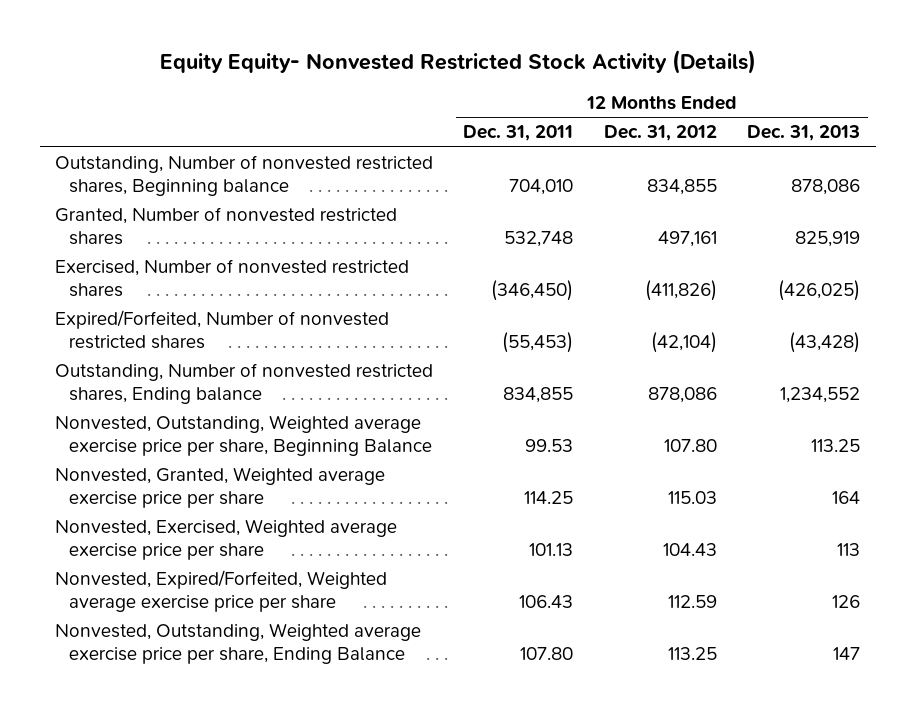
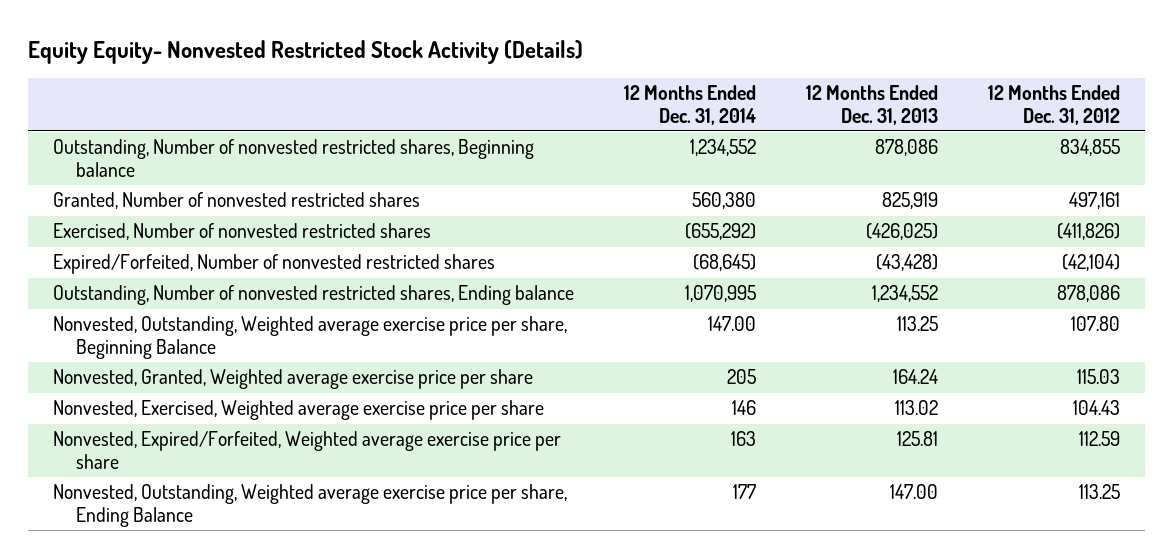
- | 12 Months Ended Dec. 31, 2011 | 12 Months Ended Dec. 31, 2012 | 12 Months Ended Dec. 31, 2013
+ | 12 Months Ended Dec. 31, 2014 | 12 Months Ended Dec. 31, 2013 | 12 Months Ended Dec. 31, 2012
- Nonvested, Granted, Weighted average exercise price per share | 114.25 | 115.03 | 164
- Nonvested, Exercised, Weighted average exercise price per share | 101.13 | 104.43 | 113
- Nonvested, Expired/Forfeited, Weighted average exercise price per share | 106.43 | 112.59 | 126
- Nonvested, Outstanding, Weighted average exercise price per share, Ending Balance | 107.80 | 113.25 | 147
+ Nonvested, Granted, Weighted average exercise price per share | 205 | 164.24 | 115.03
+ Nonvested, Exercised, Weighted average exercise price per share | 146 | 113.02 | 104.43
+ Nonvested, Expired/Forfeited, Weighted average exercise price per share | 163 | 125.81 | 112.59
+ Nonvested, Outstanding, Weighted average exercise price per share, Ending Balance | 177 | 147.00 | 113.25

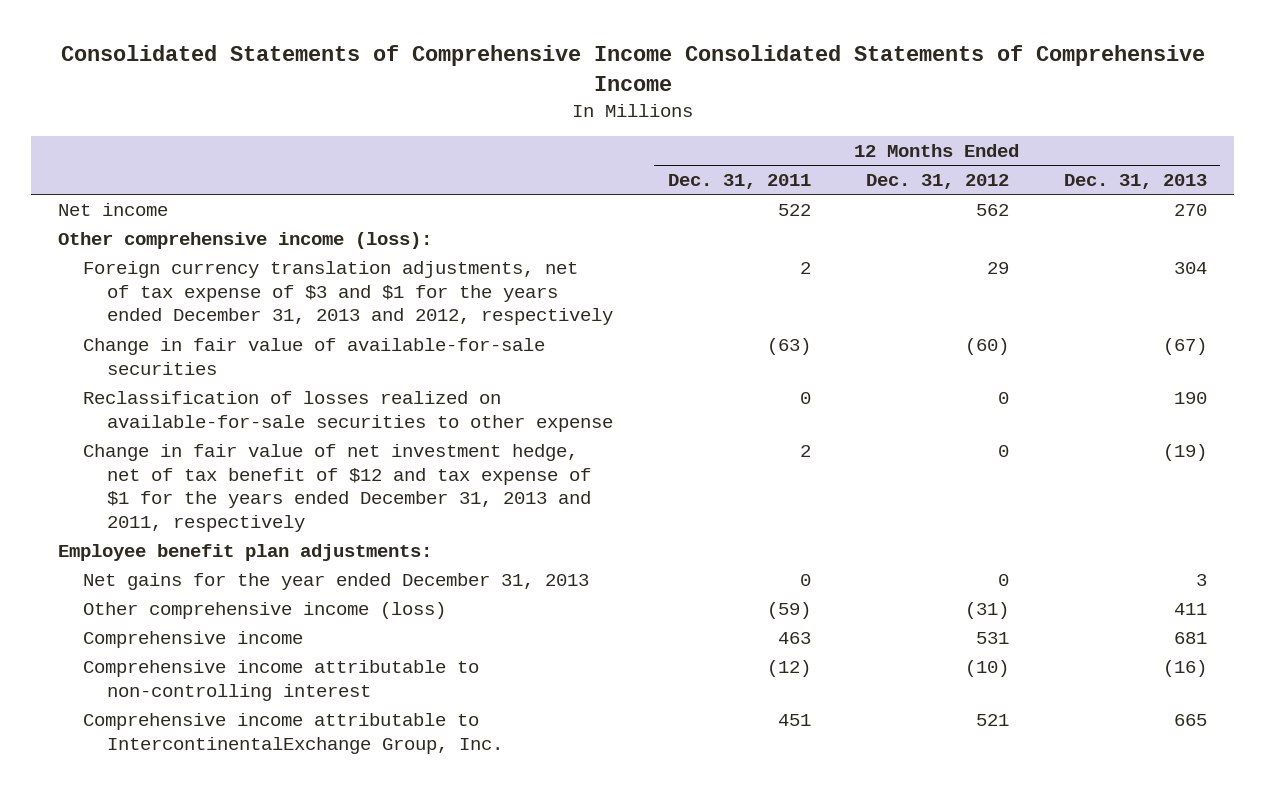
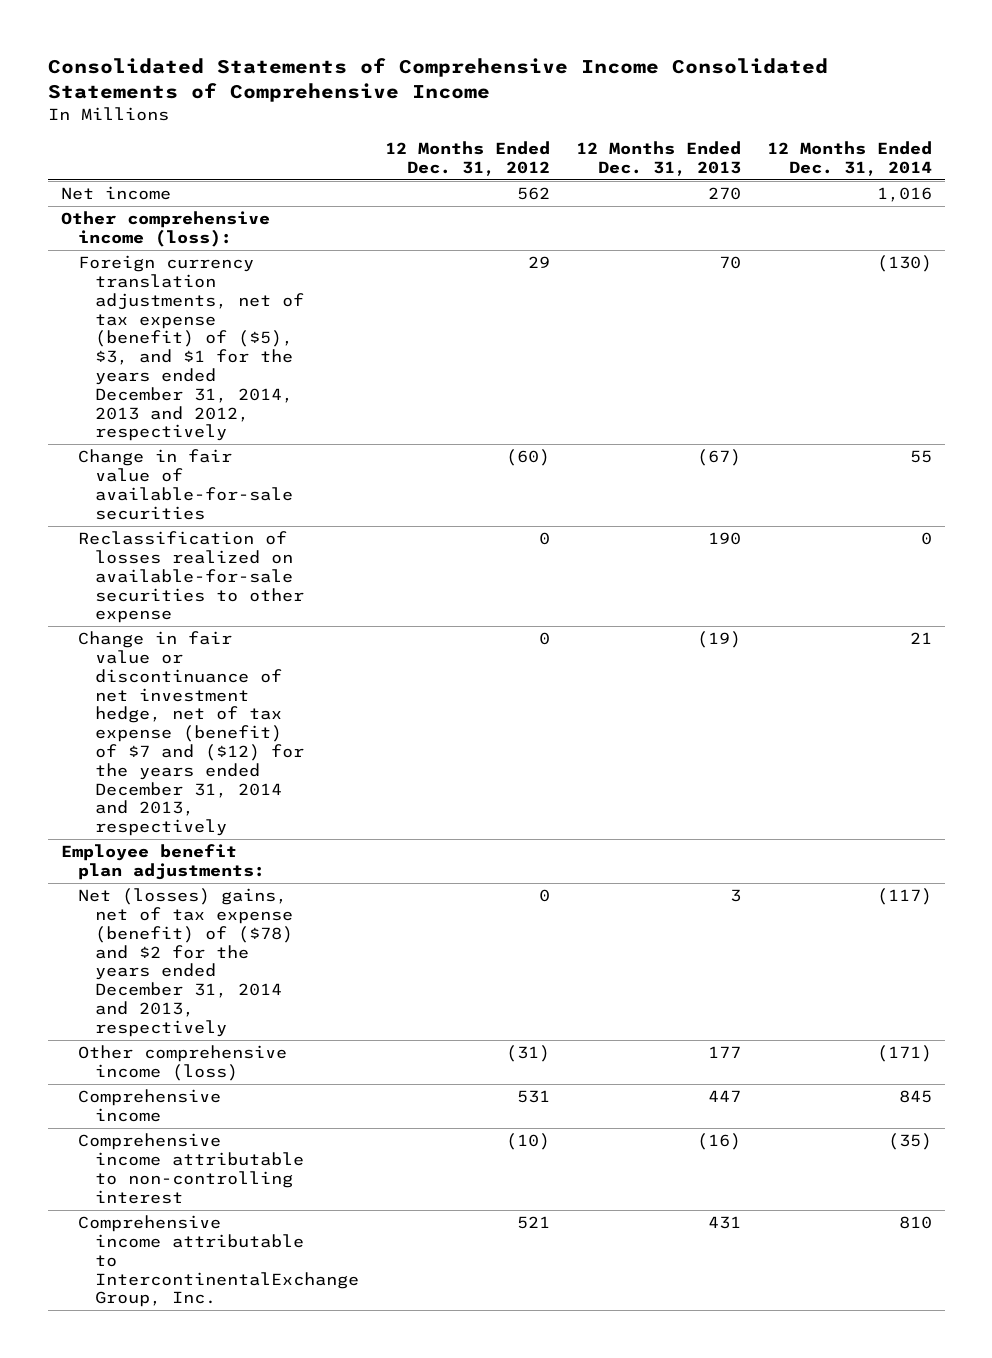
- | 12 Months Ended Dec. 31, 2011 | 12 Months Ended Dec. 31, 2012 | 12 Months Ended Dec. 31, 2013
+ | 12 Months Ended Dec. 31, 2012 | 12 Months Ended Dec. 31, 2013 | 12 Months Ended Dec. 31, 2014
- Foreign currency translation adjustments, net of tax expense of $3 and $1 for the years ended December 31, 2013 and 2012, respectively | 2 | 29 | 304
+ Foreign currency translation adjustments, net of tax expense (benefit) of ($5), $3, and $1 for the years ended December 31, 2014, 2013 and 2012, respectively | 29 | 70 | (130)
- Change in fair value of net investment hedge, net of tax benefit of $12 and tax expense of $1 for the years ended December 31, 2013 and 2011, respectively | 2 | 0 | (19)
+ Change in fair value or discontinuance of net investment hedge, net of tax expense (benefit) of $7 and ($12) for the years ended December 31, 2014 and 2013, respectively | 0 | (19) | 21
- Net gains for the year ended December 31, 2013 | 0 | 0 | 3
- Other comprehensive income (loss) | (59) | (31) | 411
- Comprehensive income | 463 | 531 | 681
+ Net (losses) gains, net of tax expense (benefit) of ($78) and $2 for the years ended December 31, 2014 and 2013, respectively | 0 | 3 | (117)
+ Other comprehensive income (loss) | (31) | 177 | (171)
+ Comprehensive income | 531 | 447 | 845
- Comprehensive income attributable to IntercontinentalExchange Group, Inc. | 451 | 521 | 665
+ Comprehensive income attributable to IntercontinentalExchange Group, Inc. | 521 | 431 | 810

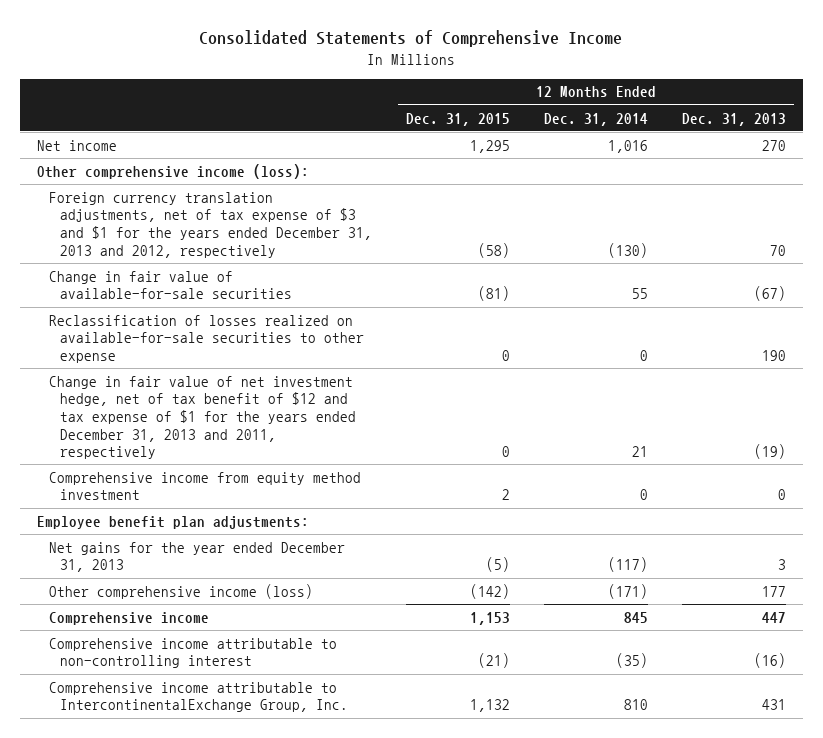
- Consolidated Statements of Comprehensive Income Consolidated Statements of Comprehensive Income
+ Consolidated Statements of Comprehensive Income
- | 12 Months Ended Dec. 31, 2012 | 12 Months Ended Dec. 31, 2013 | 12 Months Ended Dec. 31, 2014
+ | 12 Months Ended Dec. 31, 2015 | 12 Months Ended Dec. 31, 2014 | 12 Months Ended Dec. 31, 2013
- Foreign currency translation adjustments, net of tax expense (benefit) of ($5), $3, and $1 for the years ended December 31, 2014, 2013 and 2012, respectively | 29 | 70 | (130)
+ Foreign currency translation adjustments, net of tax expense of $3 and $1 for the years ended December 31, 2013 and 2012, respectively | (58) | (130) | 70
- Change in fair value or discontinuance of net investment hedge, net of tax expense (benefit) of $7 and ($12) for the years ended December 31, 2014 and 2013, respectively | 0 | (19) | 21
+ Change in fair value of net investment hedge, net of tax benefit of $12 and tax expense of $1 for the years ended December 31, 2013 and 2011, respectively | 0 | 21 | (19)
+ Comprehensive income from equity method investment | 2 | 0 | 0
- Net (losses) gains, net of tax expense (benefit) of ($78) and $2 for the years ended December 31, 2014 and 2013, respectively | 0 | 3 | (117)
+ Net gains for the year ended December 31, 2013 | (5) | (117) | 3

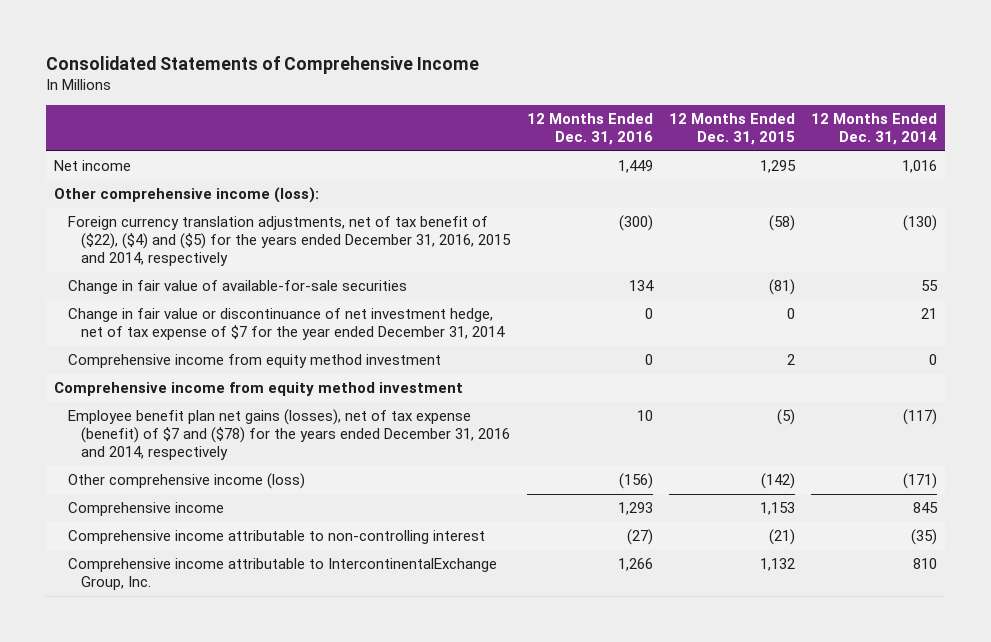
- | 12 Months Ended Dec. 31, 2015 | 12 Months Ended Dec. 31, 2014 | 12 Months Ended Dec. 31, 2013
+ | 12 Months Ended Dec. 31, 2016 | 12 Months Ended Dec. 31, 2015 | 12 Months Ended Dec. 31, 2014
- Foreign currency translation adjustments, net of tax expense of $3 and $1 for the years ended December 31, 2013 and 2012, respectively | (58) | (130) | 70
+ Foreign currency translation adjustments, net of tax benefit of ($22), ($4) and ($5) for the years ended December 31, 2016, 2015 and 2014, respectively | (300) | (58) | (130)
- Reclassification of losses realized on available-for-sale securities to other expense | 0 | 0 | 190
- Change in fair value of net investment hedge, net of tax benefit of $12 and tax expense of $1 for the years ended December 31, 2013 and 2011, respectively | 0 | 21 | (19)
+ Change in fair value or discontinuance of net investment hedge, net of tax expense of $7 for the year ended December 31, 2014 | 0 | 0 | 21
- Employee benefit plan adjustments:
- Net gains for the year ended December 31, 2013 | (5) | (117) | 3
+ Comprehensive income from equity method investment
+ Employee benefit plan net gains (losses), net of tax expense (benefit) of $7 and ($78) for the years ended December 31, 2016 and 2014, respectively | 10 | (5) | (117)

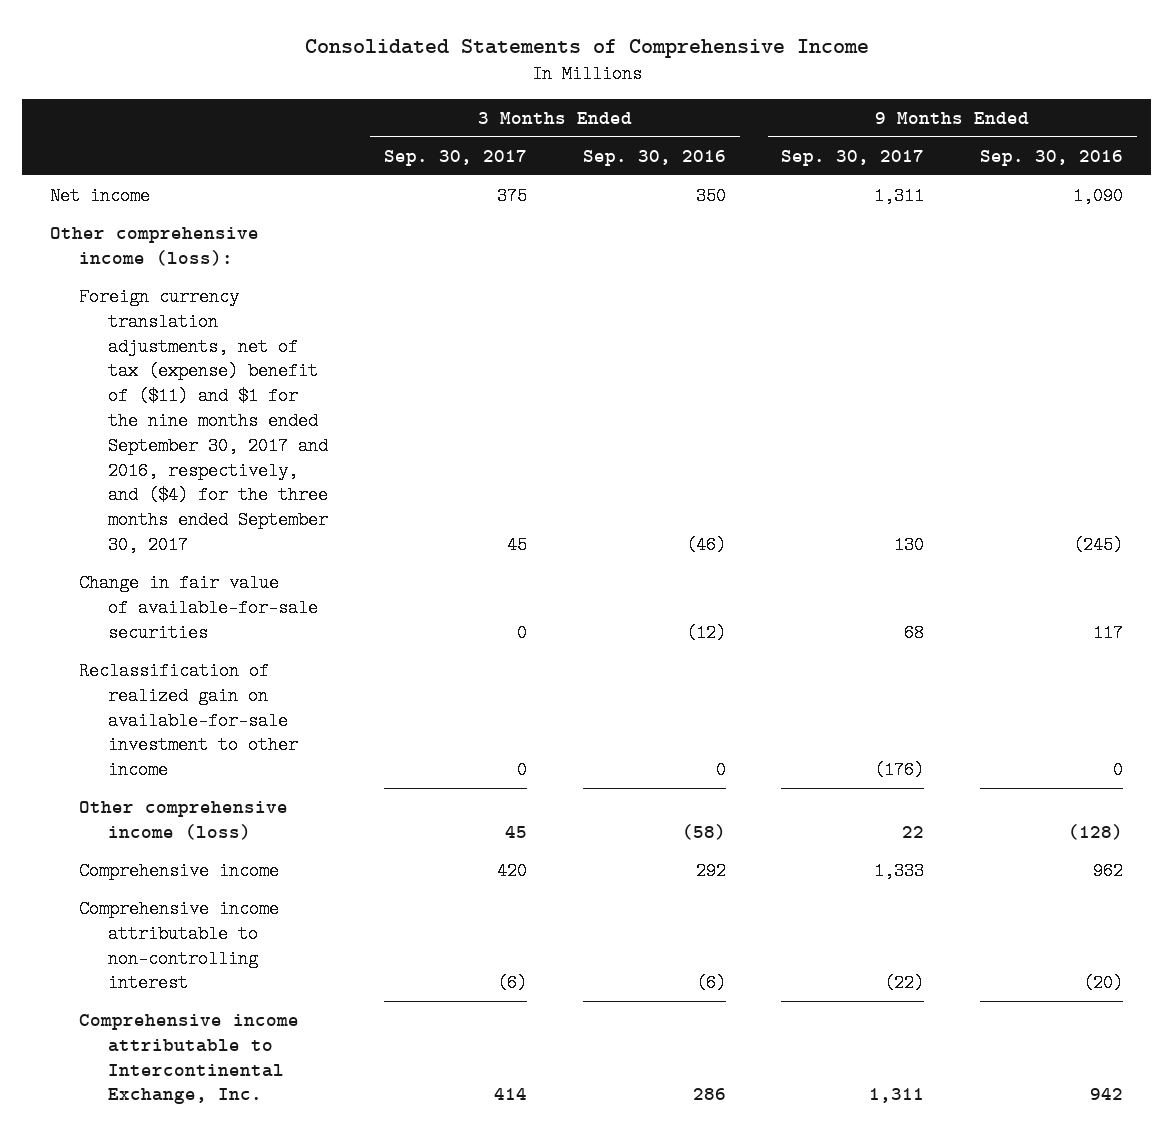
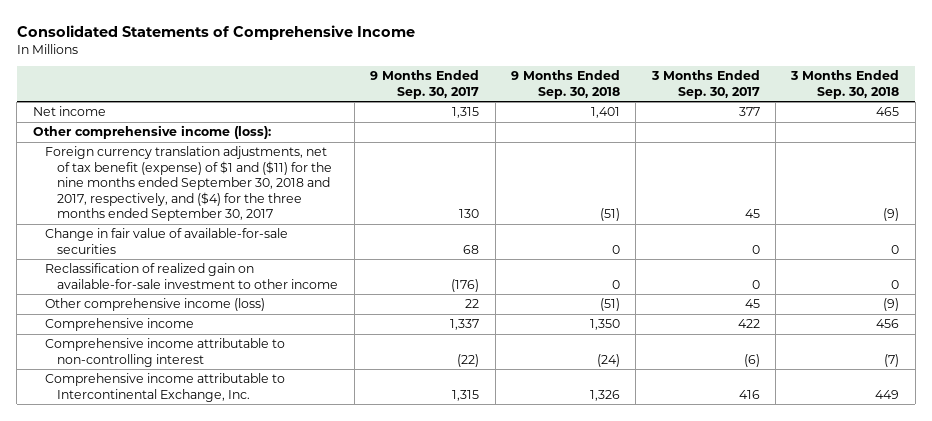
- | 3 Months Ended Sep. 30, 2017 | 3 Months Ended Sep. 30, 2016 | 9 Months Ended Sep. 30, 2017 | 9 Months Ended Sep. 30, 2016
+ | 9 Months Ended Sep. 30, 2017 | 9 Months Ended Sep. 30, 2018 | 3 Months Ended Sep. 30, 2017 | 3 Months Ended Sep. 30, 2018
- Net income | 375 | 350 | 1,311 | 1,090
+ Net income | 1,315 | 1,401 | 377 | 465
- Foreign currency translation adjustments, net of tax (expense) benefit of ($11) and $1 for the nine months ended September 30, 2017 and 2016, respectively, and ($4) for the three months ended September 30, 2017 | 45 | (46) | 130 | (245)
+ Foreign currency translation adjustments, net of tax benefit (expense) of $1 and ($11) for the nine months ended September 30, 2018 and 2017, respectively, and ($4) for the three months ended September 30, 2017 | 130 | (51) | 45 | (9)
- Comprehensive income | 420 | 292 | 1,333 | 962
+ Comprehensive income | 1,337 | 1,350 | 422 | 456
- Comprehensive income attributable to Intercontinental Exchange, Inc. | 414 | 286 | 1,311 | 942
+ Comprehensive income attributable to Intercontinental Exchange, Inc. | 1,315 | 1,326 | 416 | 449

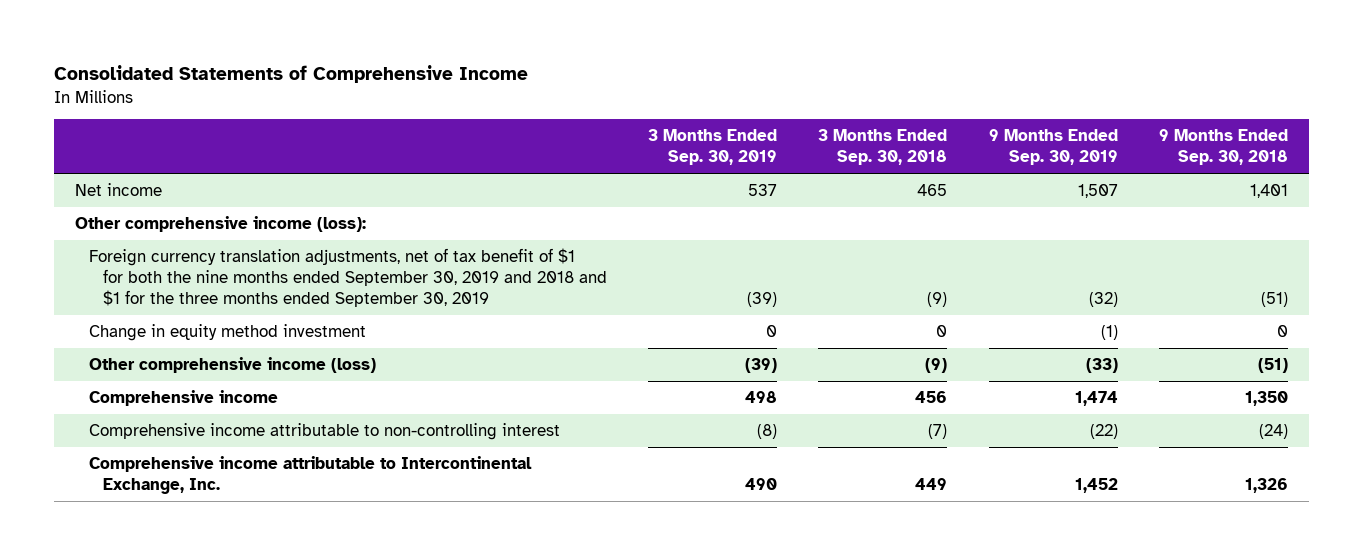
- | 9 Months Ended Sep. 30, 2017 | 9 Months Ended Sep. 30, 2018 | 3 Months Ended Sep. 30, 2017 | 3 Months Ended Sep. 30, 2018
+ | 3 Months Ended Sep. 30, 2019 | 3 Months Ended Sep. 30, 2018 | 9 Months Ended Sep. 30, 2019 | 9 Months Ended Sep. 30, 2018
- Foreign currency translation adjustments, net of tax benefit (expense) of $1 and ($11) for the nine months ended September 30, 2018 and 2017, respectively, and ($4) for the three months ended September 30, 2017 | 130 | (51) | 45 | (9)
- Change in fair value of available-for-sale securities | 68 | 0 | 0 | 0
- Reclassification of realized gain on available-for-sale investment to other income | (176) | 0 | 0 | 0
+ Foreign currency translation adjustments, net of tax benefit of $1 for both the nine months ended September 30, 2019 and 2018 and $1 for the three months ended September 30, 2019 | (39) | (9) | (32) | (51)
+ Change in equity method investment | 0 | 0 | (1) | 0

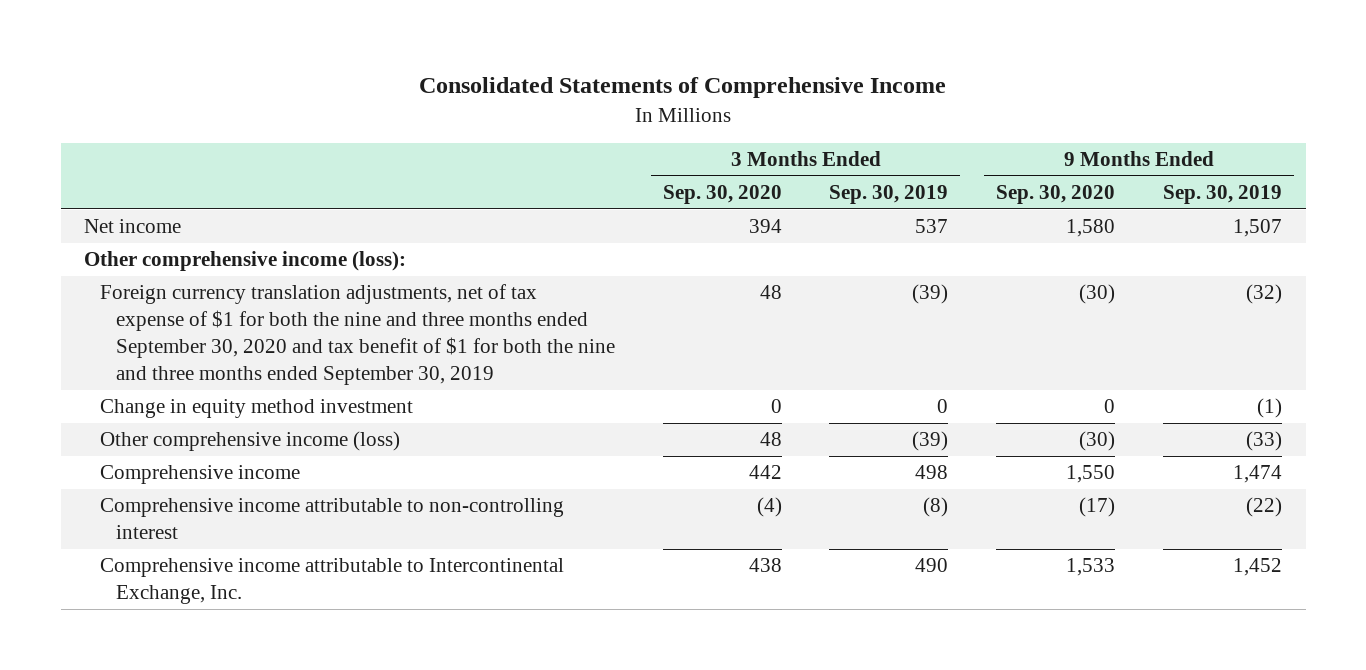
- | 3 Months Ended Sep. 30, 2019 | 3 Months Ended Sep. 30, 2018 | 9 Months Ended Sep. 30, 2019 | 9 Months Ended Sep. 30, 2018
+ | 3 Months Ended Sep. 30, 2020 | 3 Months Ended Sep. 30, 2019 | 9 Months Ended Sep. 30, 2020 | 9 Months Ended Sep. 30, 2019
- Foreign currency translation adjustments, net of tax benefit of $1 for both the nine months ended September 30, 2019 and 2018 and $1 for the three months ended September 30, 2019 | (39) | (9) | (32) | (51)
+ Foreign currency translation adjustments, net of tax expense of $1 for both the nine and three months ended September 30, 2020 and tax benefit of $1 for both the nine and three months ended September 30, 2019 | 48 | (39) | (30) | (32)

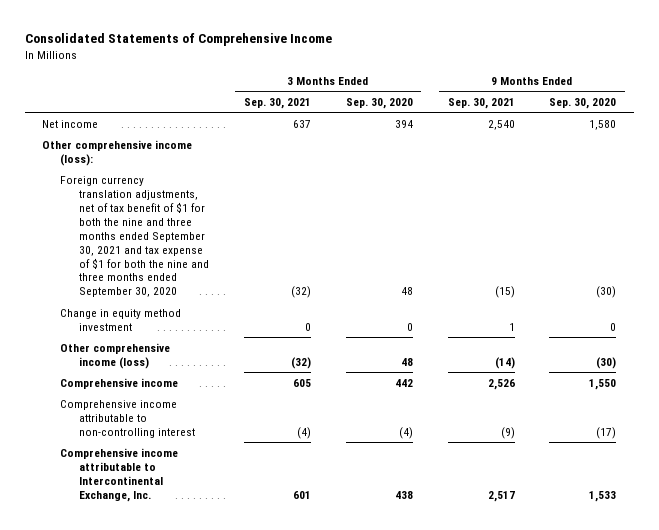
- | 3 Months Ended Sep. 30, 2020 | 3 Months Ended Sep. 30, 2019 | 9 Months Ended Sep. 30, 2020 | 9 Months Ended Sep. 30, 2019
+ | 3 Months Ended Sep. 30, 2021 | 3 Months Ended Sep. 30, 2020 | 9 Months Ended Sep. 30, 2021 | 9 Months Ended Sep. 30, 2020
- Foreign currency translation adjustments, net of tax expense of $1 for both the nine and three months ended September 30, 2020 and tax benefit of $1 for both the nine and three months ended September 30, 2019 | 48 | (39) | (30) | (32)
+ Foreign currency translation adjustments, net of tax benefit of $1 for both the nine and three months ended September 30, 2021 and tax expense of $1 for both the nine and three months ended September 30, 2020 | (32) | 48 | (15) | (30)

